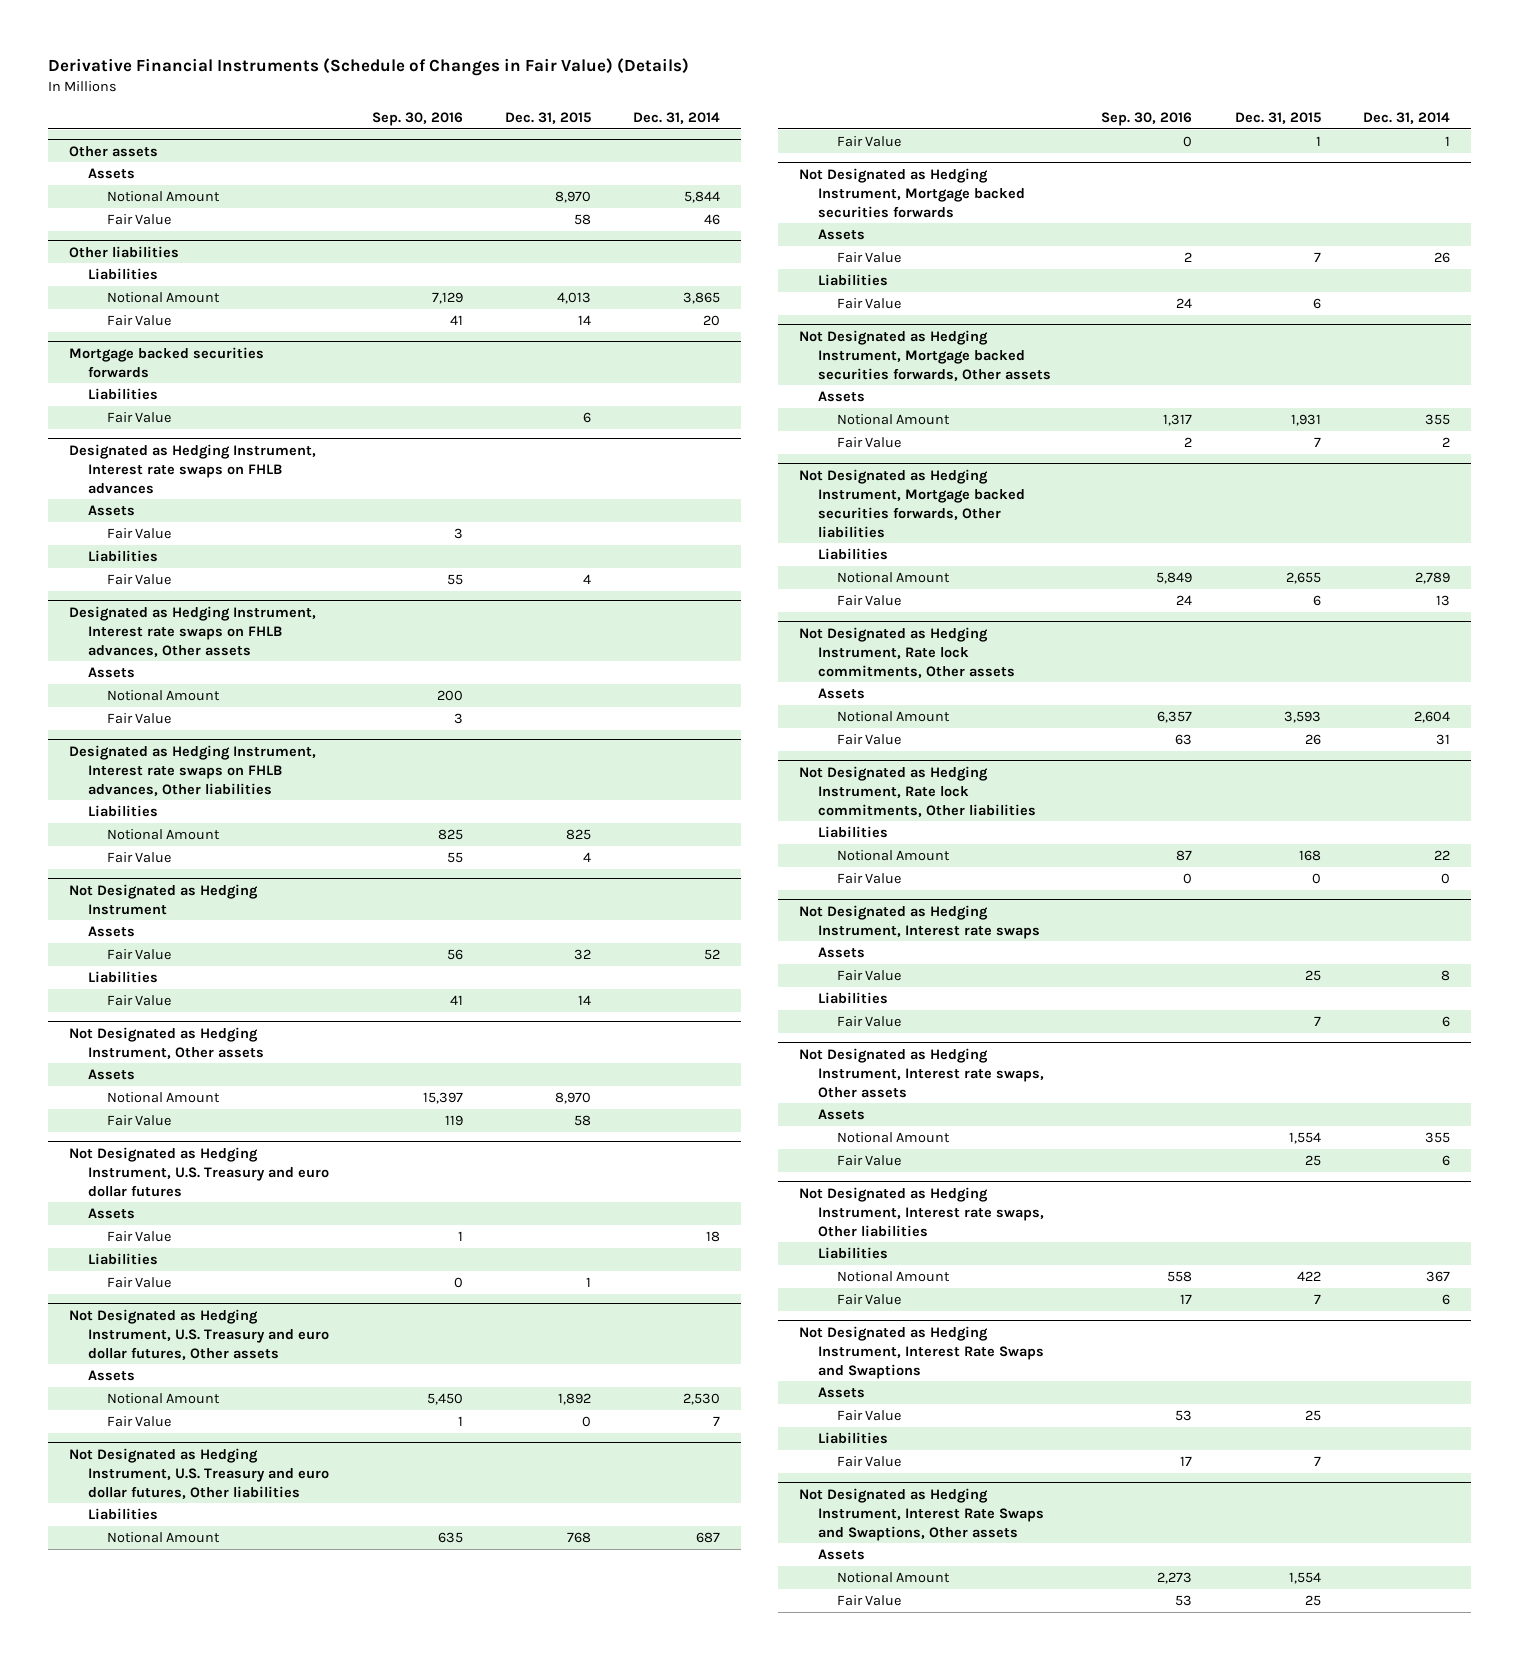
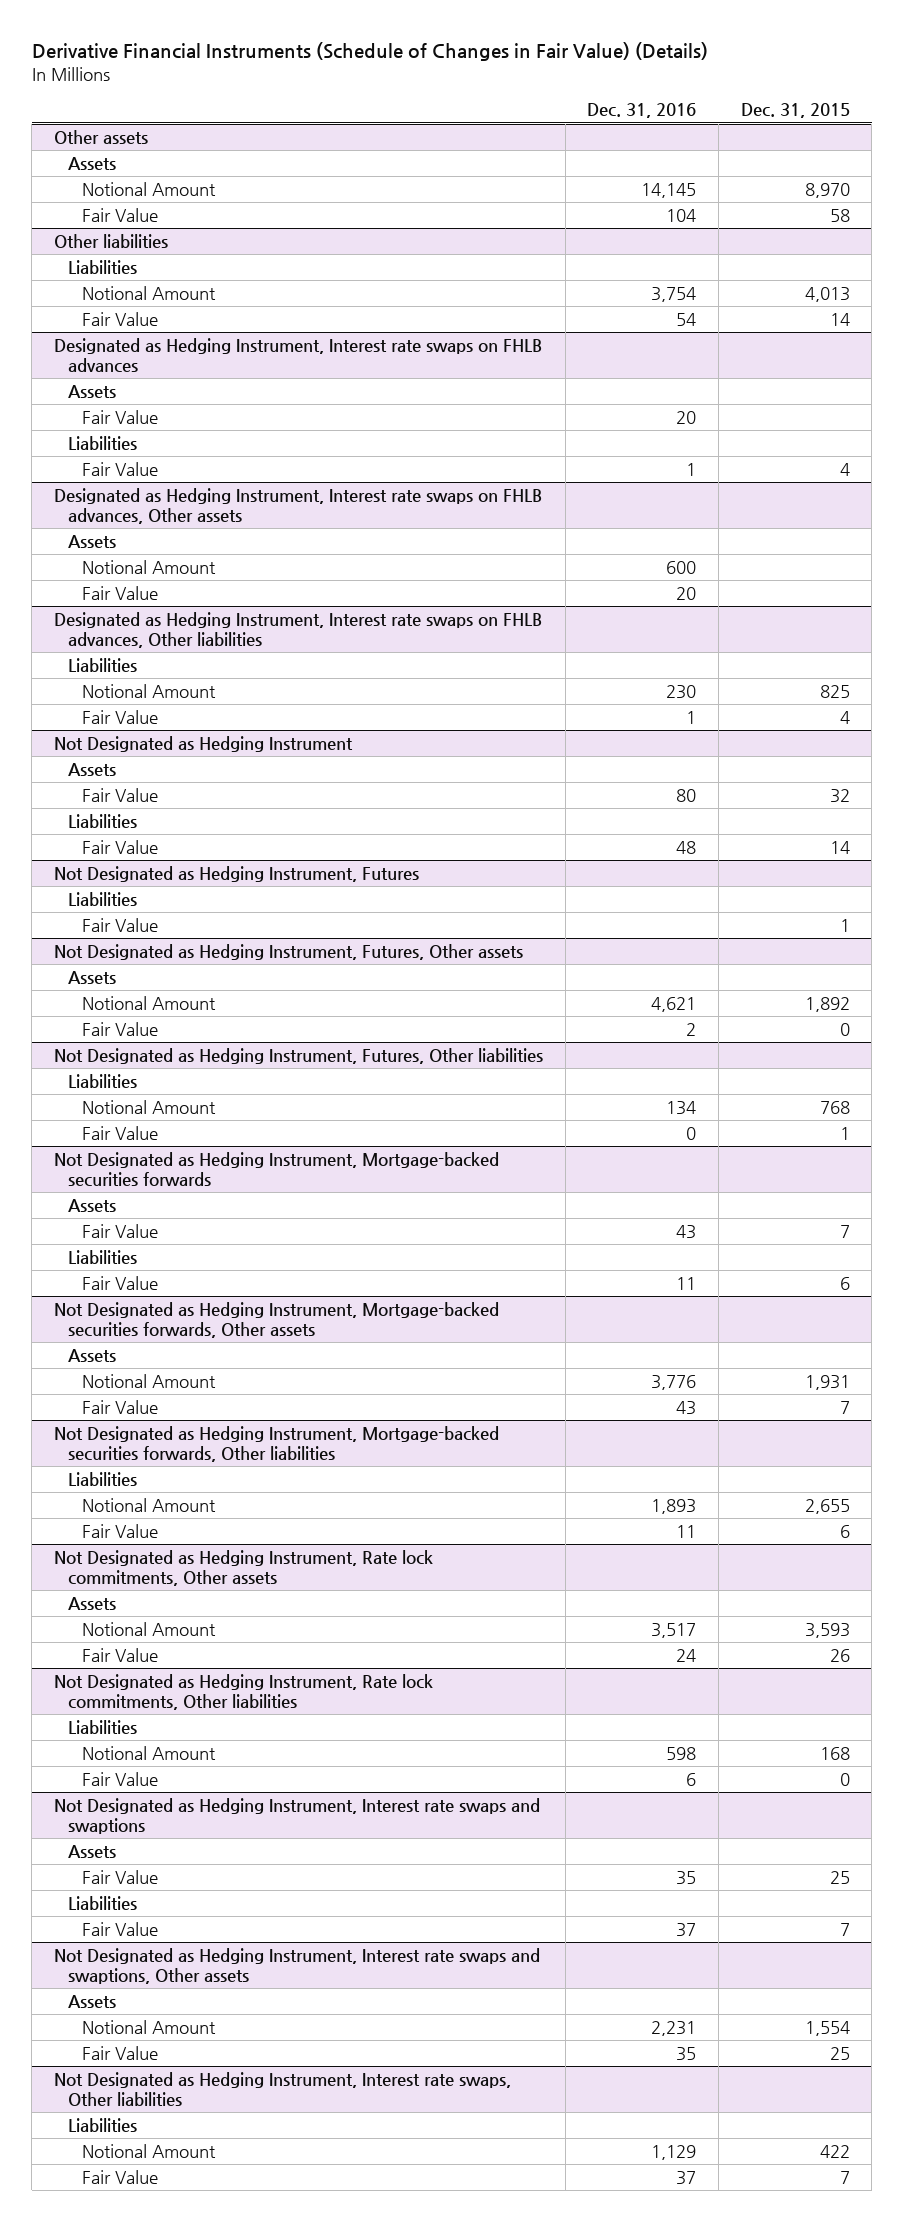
- | Sep. 30, 2016 | Dec. 31, 2015 | Dec. 31, 2014
+ | Dec. 31, 2016 | Dec. 31, 2015
- Mortgage backed securities forwards
- Liabilities
- Fair Value | | 6 |
- Not Designated as Hedging Instrument, Other assets
- Assets
- Notional Amount | 15,397 | 8,970 |
- Fair Value | 119 | 58 |
- Not Designated as Hedging Instrument, U.S. Treasury and euro dollar futures
- Assets
- Fair Value | 1 | | 18
+ Not Designated as Hedging Instrument, Futures
- Not Designated as Hedging Instrument, U.S. Treasury and euro dollar futures, Other assets
+ Not Designated as Hedging Instrument, Futures, Other assets
- Not Designated as Hedging Instrument, U.S. Treasury and euro dollar futures, Other liabilities
+ Not Designated as Hedging Instrument, Futures, Other liabilities
- Not Designated as Hedging Instrument, Mortgage backed securities forwards
+ Not Designated as Hedging Instrument, Mortgage-backed securities forwards
- Not Designated as Hedging Instrument, Mortgage backed securities forwards, Other assets
+ Not Designated as Hedging Instrument, Mortgage-backed securities forwards, Other assets
- Not Designated as Hedging Instrument, Mortgage backed securities forwards, Other liabilities
+ Not Designated as Hedging Instrument, Mortgage-backed securities forwards, Other liabilities
- Not Designated as Hedging Instrument, Interest rate swaps
+ Not Designated as Hedging Instrument, Interest rate swaps and swaptions
- Not Designated as Hedging Instrument, Interest rate swaps, Other assets
+ Not Designated as Hedging Instrument, Interest rate swaps and swaptions, Other assets
- Not Designated as Hedging Instrument, Interest Rate Swaps and Swaptions
- Assets
- Fair Value | 53 | 25 |
- Liabilities
- Fair Value | 17 | 7 |
- Not Designated as Hedging Instrument, Interest Rate Swaps and Swaptions, Other assets
- Assets
- Notional Amount | 2,273 | 1,554 |
- Fair Value | 53 | 25 |

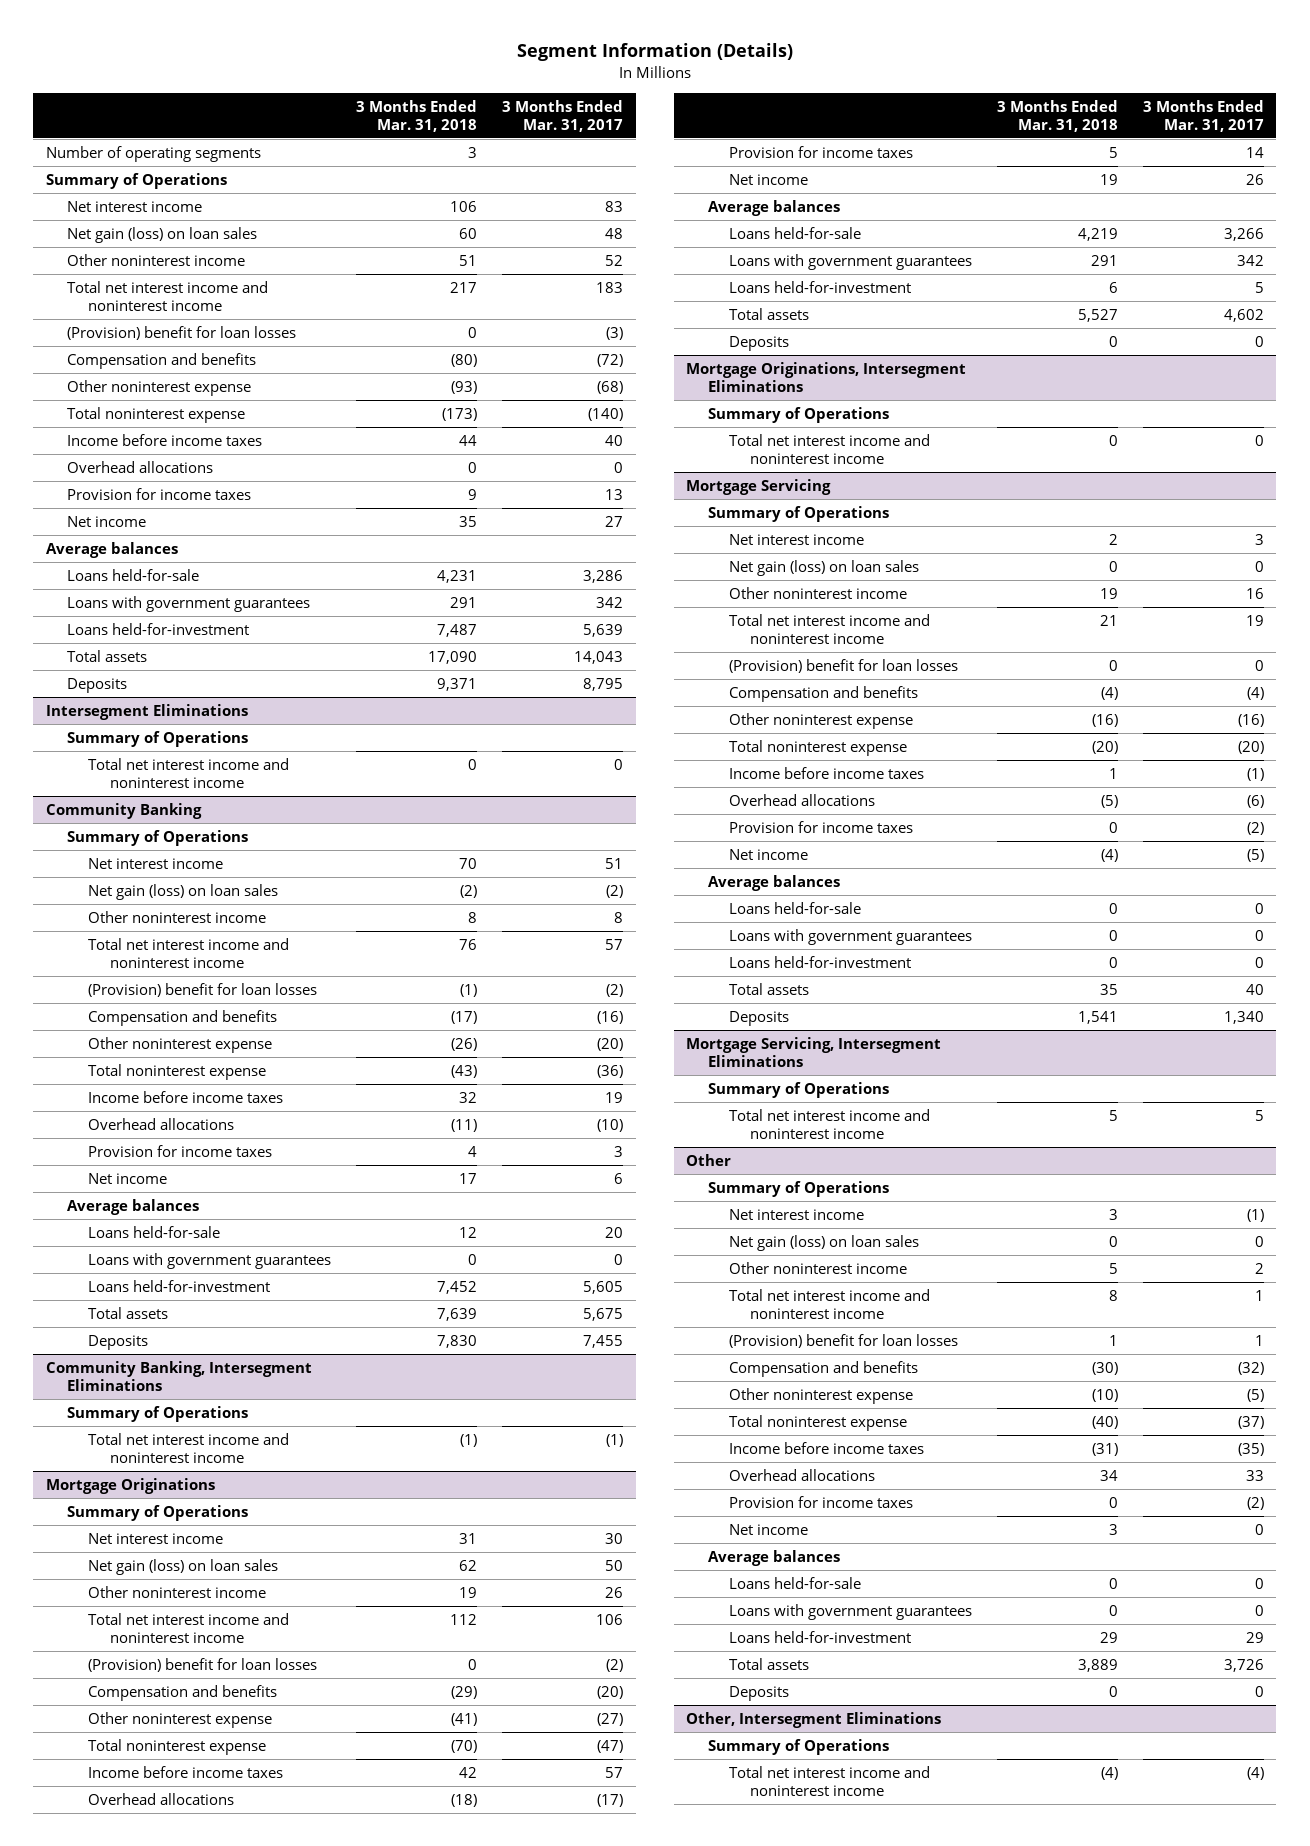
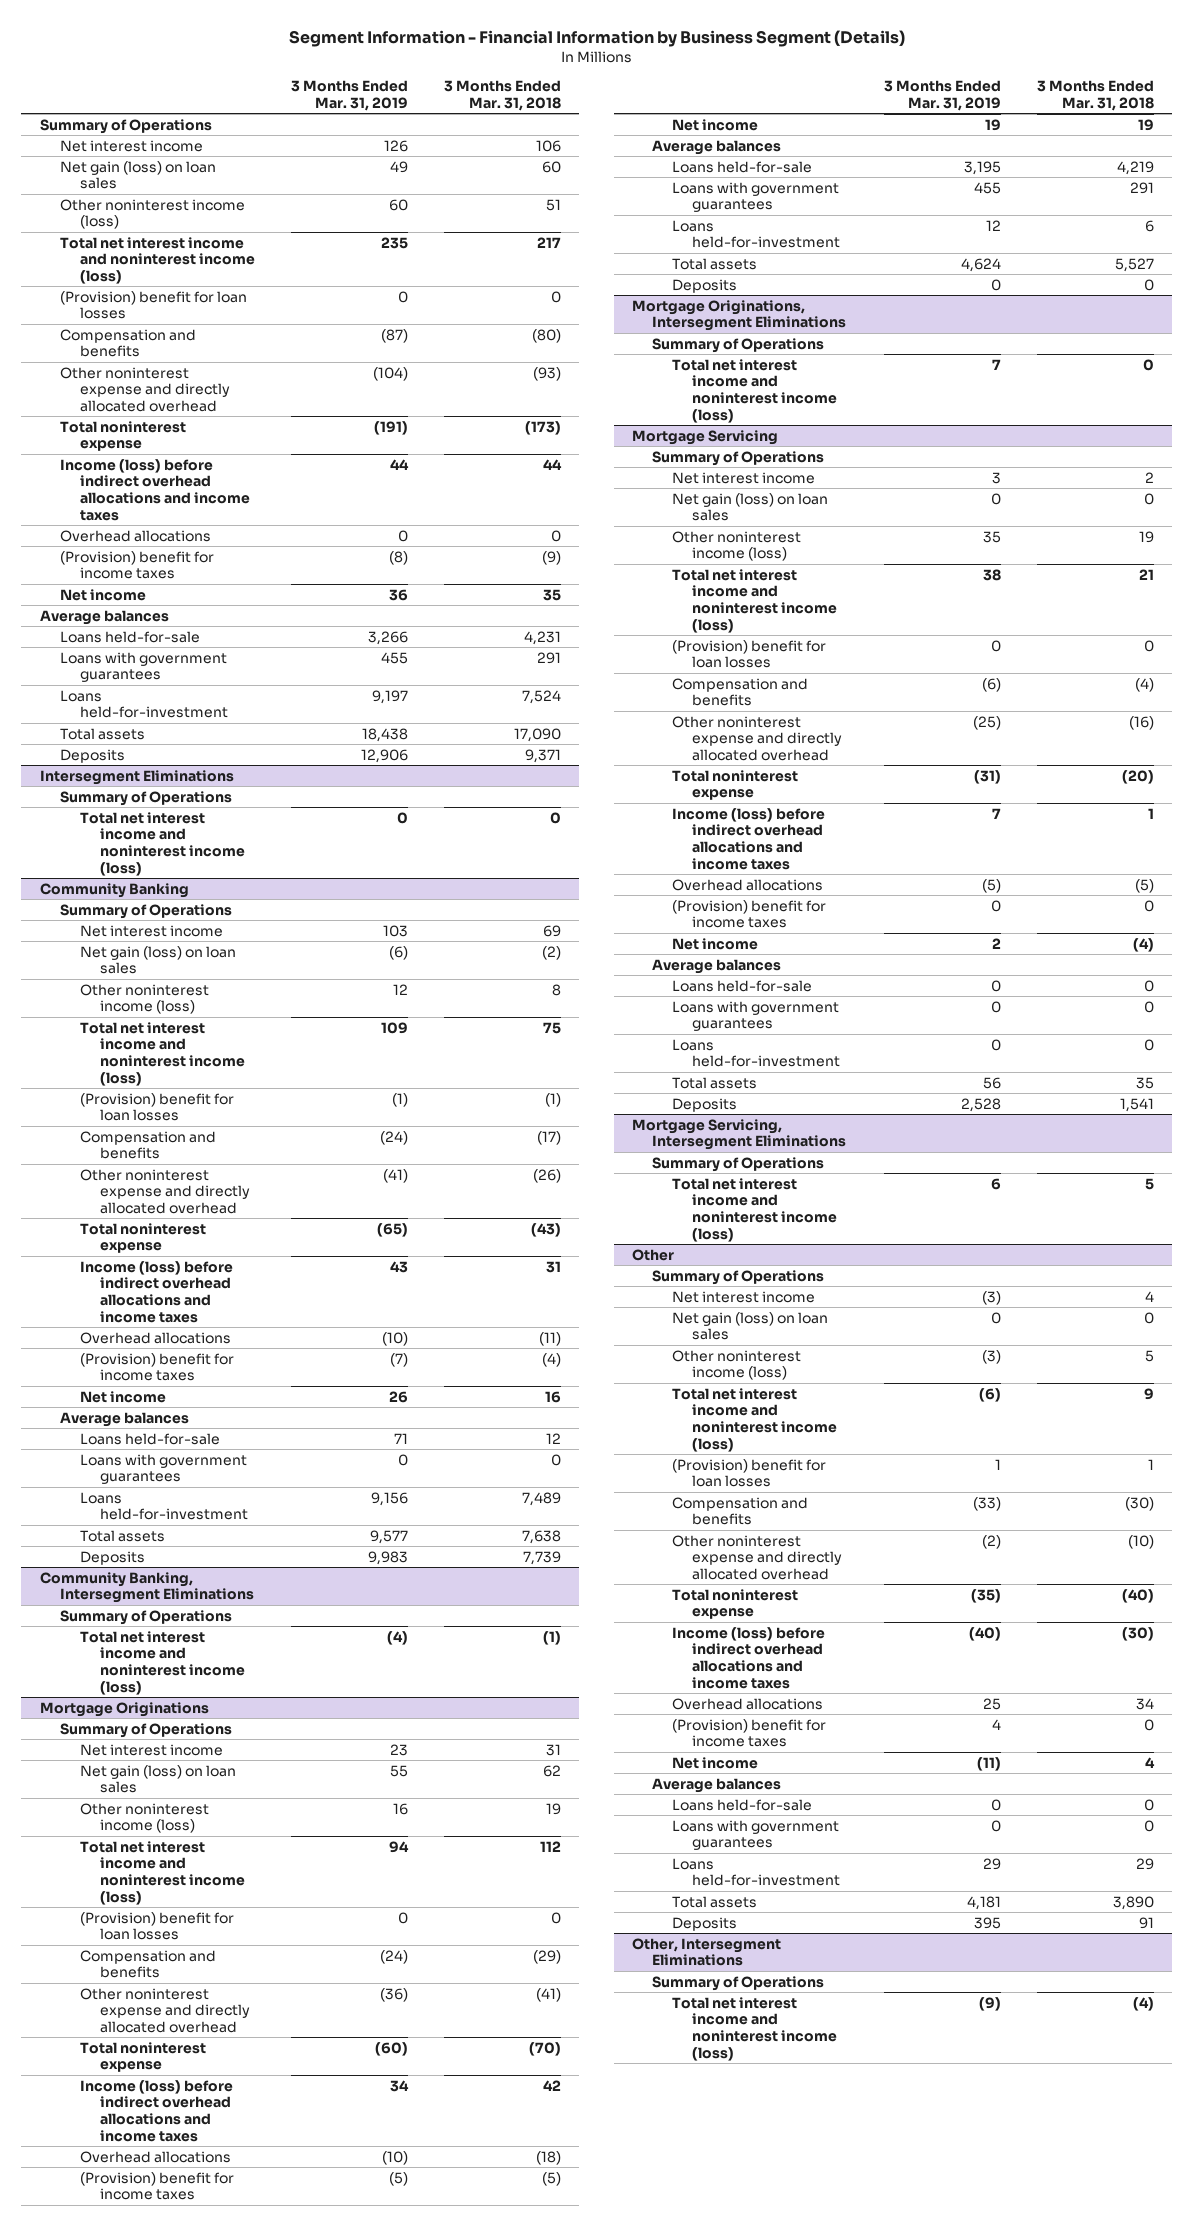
- Segment Information (Details)
+ Segment Information - Financial Information by Business Segment (Details)
- | 3 Months Ended Mar. 31, 2018 | 3 Months Ended Mar. 31, 2017
+ | 3 Months Ended Mar. 31, 2019 | 3 Months Ended Mar. 31, 2018
- Number of operating segments | 3 |
- Other noninterest income | 51 | 52
- Total net interest income and noninterest income | 217 | 183
+ Other noninterest income (loss) | 60 | 51
+ Total net interest income and noninterest income (loss) | 235 | 217
- Other noninterest expense | (93) | (68)
+ Other noninterest expense and directly allocated overhead | (104) | (93)
- Income before income taxes | 44 | 40
+ Income (loss) before indirect overhead allocations and income taxes | 44 | 44
- Provision for income taxes | 9 | 13
+ (Provision) benefit for income taxes | (8) | (9)
- Loans held-for-investment | 7,487 | 5,639
+ Loans held-for-investment | 9,197 | 7,524
@ Intersegment Eliminations
- Total net interest income and noninterest income | 0 | 0
+ Total net interest income and noninterest income (loss) | 0 | 0
@ Community Banking
- Net interest income | 70 | 51
+ Net interest income | 103 | 69
- Other noninterest income | 8 | 8
- Total net interest income and noninterest income | 76 | 57
+ Other noninterest income (loss) | 12 | 8
+ Total net interest income and noninterest income (loss) | 109 | 75
- Other noninterest expense | (26) | (20)
+ Other noninterest expense and directly allocated overhead | (41) | (26)
- Income before income taxes | 32 | 19
+ Income (loss) before indirect overhead allocations and income taxes | 43 | 31
- Provision for income taxes | 4 | 3
- Net income | 17 | 6
+ (Provision) benefit for income taxes | (7) | (4)
+ Net income | 26 | 16
- Loans held-for-investment | 7,452 | 5,605
- Total assets | 7,639 | 5,675
- Deposits | 7,830 | 7,455
+ Loans held-for-investment | 9,156 | 7,489
+ Total assets | 9,577 | 7,638
+ Deposits | 9,983 | 7,739
@ Community Banking, Intersegment Eliminations
- Total net interest income and noninterest income | (1) | (1)
+ Total net interest income and noninterest income (loss) | (4) | (1)
@ Mortgage Originations
- Other noninterest income | 19 | 26
- Total net interest income and noninterest income | 112 | 106
+ Other noninterest income (loss) | 16 | 19
+ Total net interest income and noninterest income (loss) | 94 | 112
- Other noninterest expense | (41) | (27)
+ Other noninterest expense and directly allocated overhead | (36) | (41)
- Income before income taxes | 42 | 57
+ Income (loss) before indirect overhead allocations and income taxes | 34 | 42
- Provision for income taxes | 5 | 14
+ (Provision) benefit for income taxes | (5) | (5)
@ Mortgage Originations, Intersegment Eliminations
- Total net interest income and noninterest income | 0 | 0
+ Total net interest income and noninterest income (loss) | 7 | 0
@ Mortgage Servicing
- Other noninterest income | 19 | 16
- Total net interest income and noninterest income | 21 | 19
+ Other noninterest income (loss) | 35 | 19
+ Total net interest income and noninterest income (loss) | 38 | 21
- Other noninterest expense | (16) | (16)
+ Other noninterest expense and directly allocated overhead | (25) | (16)
- Income before income taxes | 1 | (1)
+ Income (loss) before indirect overhead allocations and income taxes | 7 | 1
- Provision for income taxes | 0 | (2)
+ (Provision) benefit for income taxes | 0 | 0
@ Mortgage Servicing, Intersegment Eliminations
- Total net interest income and noninterest income | 5 | 5
+ Total net interest income and noninterest income (loss) | 6 | 5
@ Other
- Net interest income | 3 | (1)
+ Net interest income | (3) | 4
- Other noninterest income | 5 | 2
- Total net interest income and noninterest income | 8 | 1
+ Other noninterest income (loss) | (3) | 5
+ Total net interest income and noninterest income (loss) | (6) | 9
- Other noninterest expense | (10) | (5)
+ Other noninterest expense and directly allocated overhead | (2) | (10)
- Income before income taxes | (31) | (35)
+ Income (loss) before indirect overhead allocations and income taxes | (40) | (30)
- Provision for income taxes | 0 | (2)
- Net income | 3 | 0
+ (Provision) benefit for income taxes | 4 | 0
+ Net income | (11) | 4
- Total assets | 3,889 | 3,726
- Deposits | 0 | 0
+ Total assets | 4,181 | 3,890
+ Deposits | 395 | 91
@ Other, Intersegment Eliminations
- Total net interest income and noninterest income | (4) | (4)
+ Total net interest income and noninterest income (loss) | (9) | (4)

